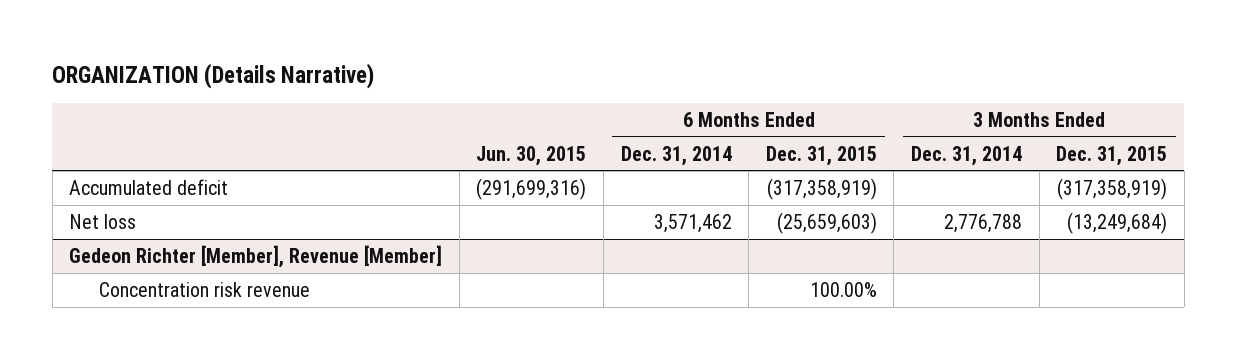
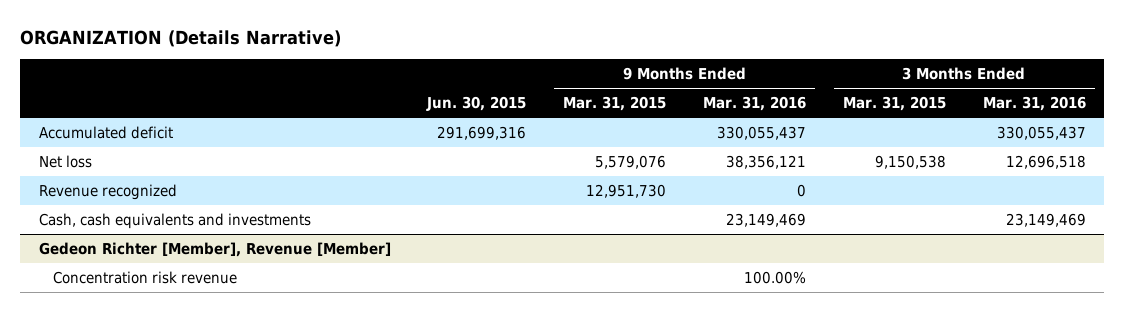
- | Jun. 30, 2015 | 6 Months Ended Dec. 31, 2014 | 6 Months Ended Dec. 31, 2015 | 3 Months Ended Dec. 31, 2014 | 3 Months Ended Dec. 31, 2015
+ | Jun. 30, 2015 | 9 Months Ended Mar. 31, 2015 | 9 Months Ended Mar. 31, 2016 | 3 Months Ended Mar. 31, 2015 | 3 Months Ended Mar. 31, 2016
- Accumulated deficit | (291,699,316) | | (317,358,919) | | (317,358,919)
+ Accumulated deficit | 291,699,316 | | 330,055,437 | | 330,055,437
+ Revenue recognized | | 12,951,730 | 0 | |
+ Cash, cash equivalents and investments | | | 23,149,469 | | 23,149,469

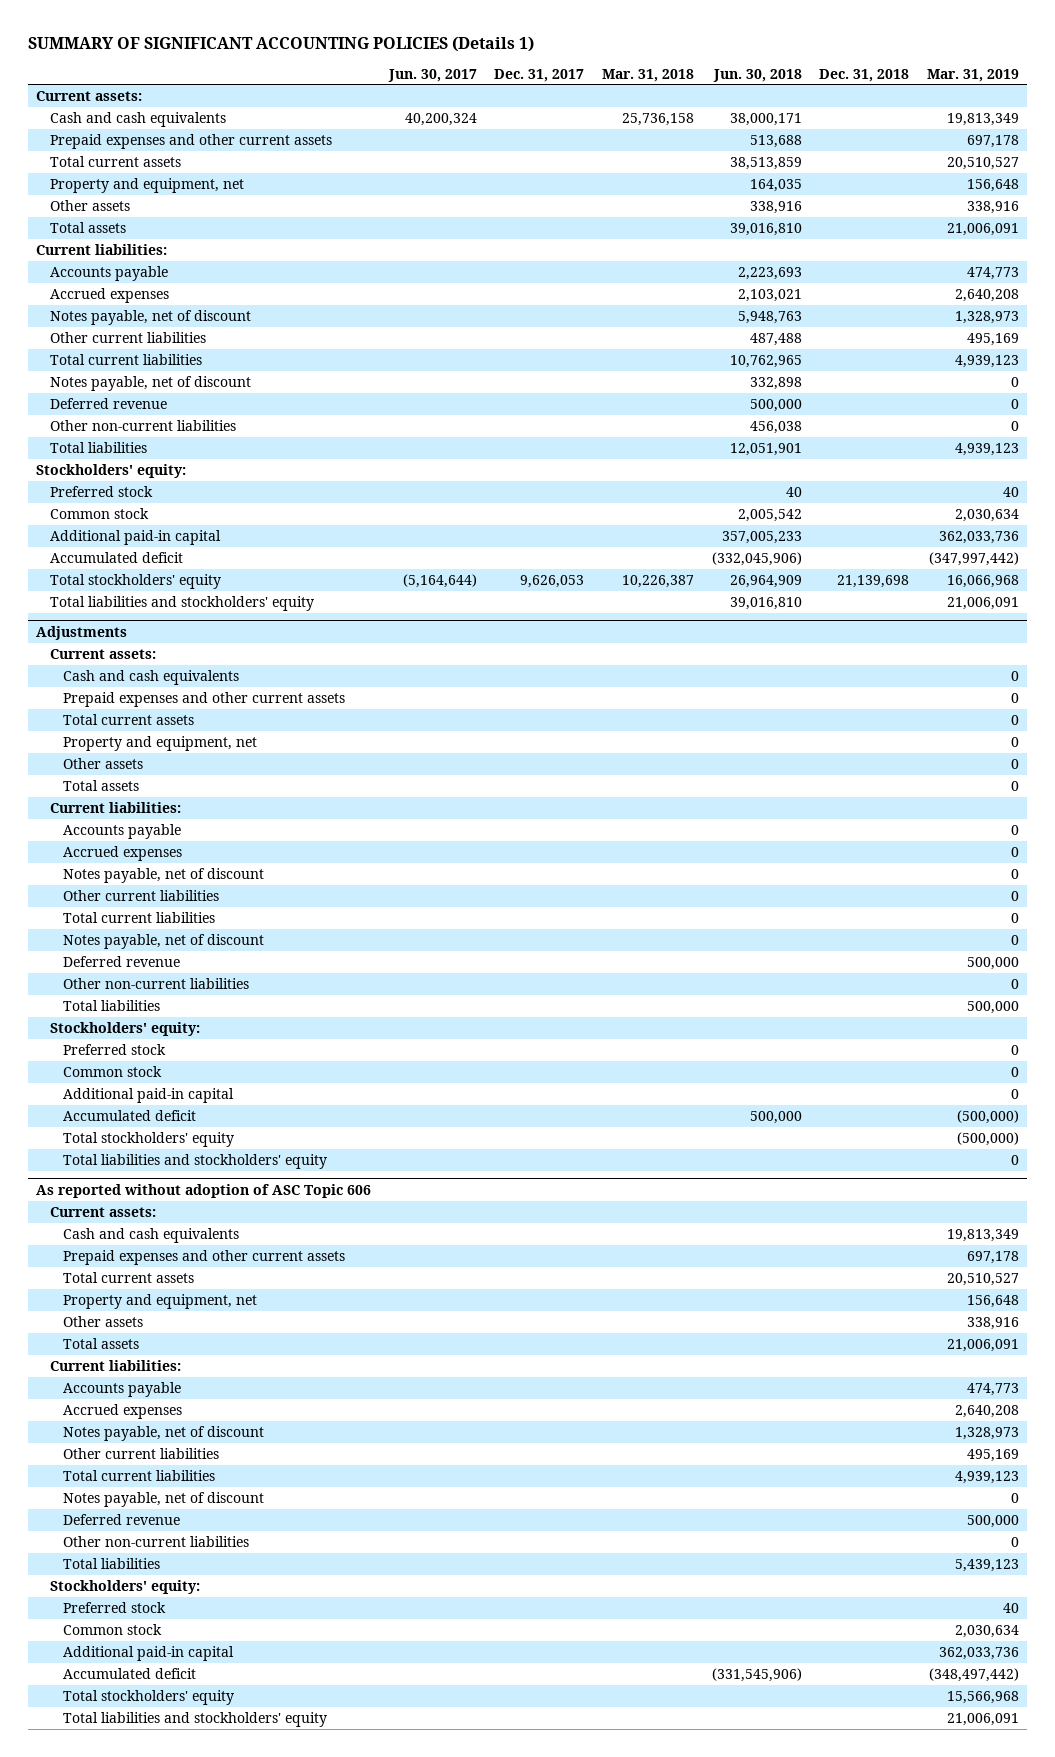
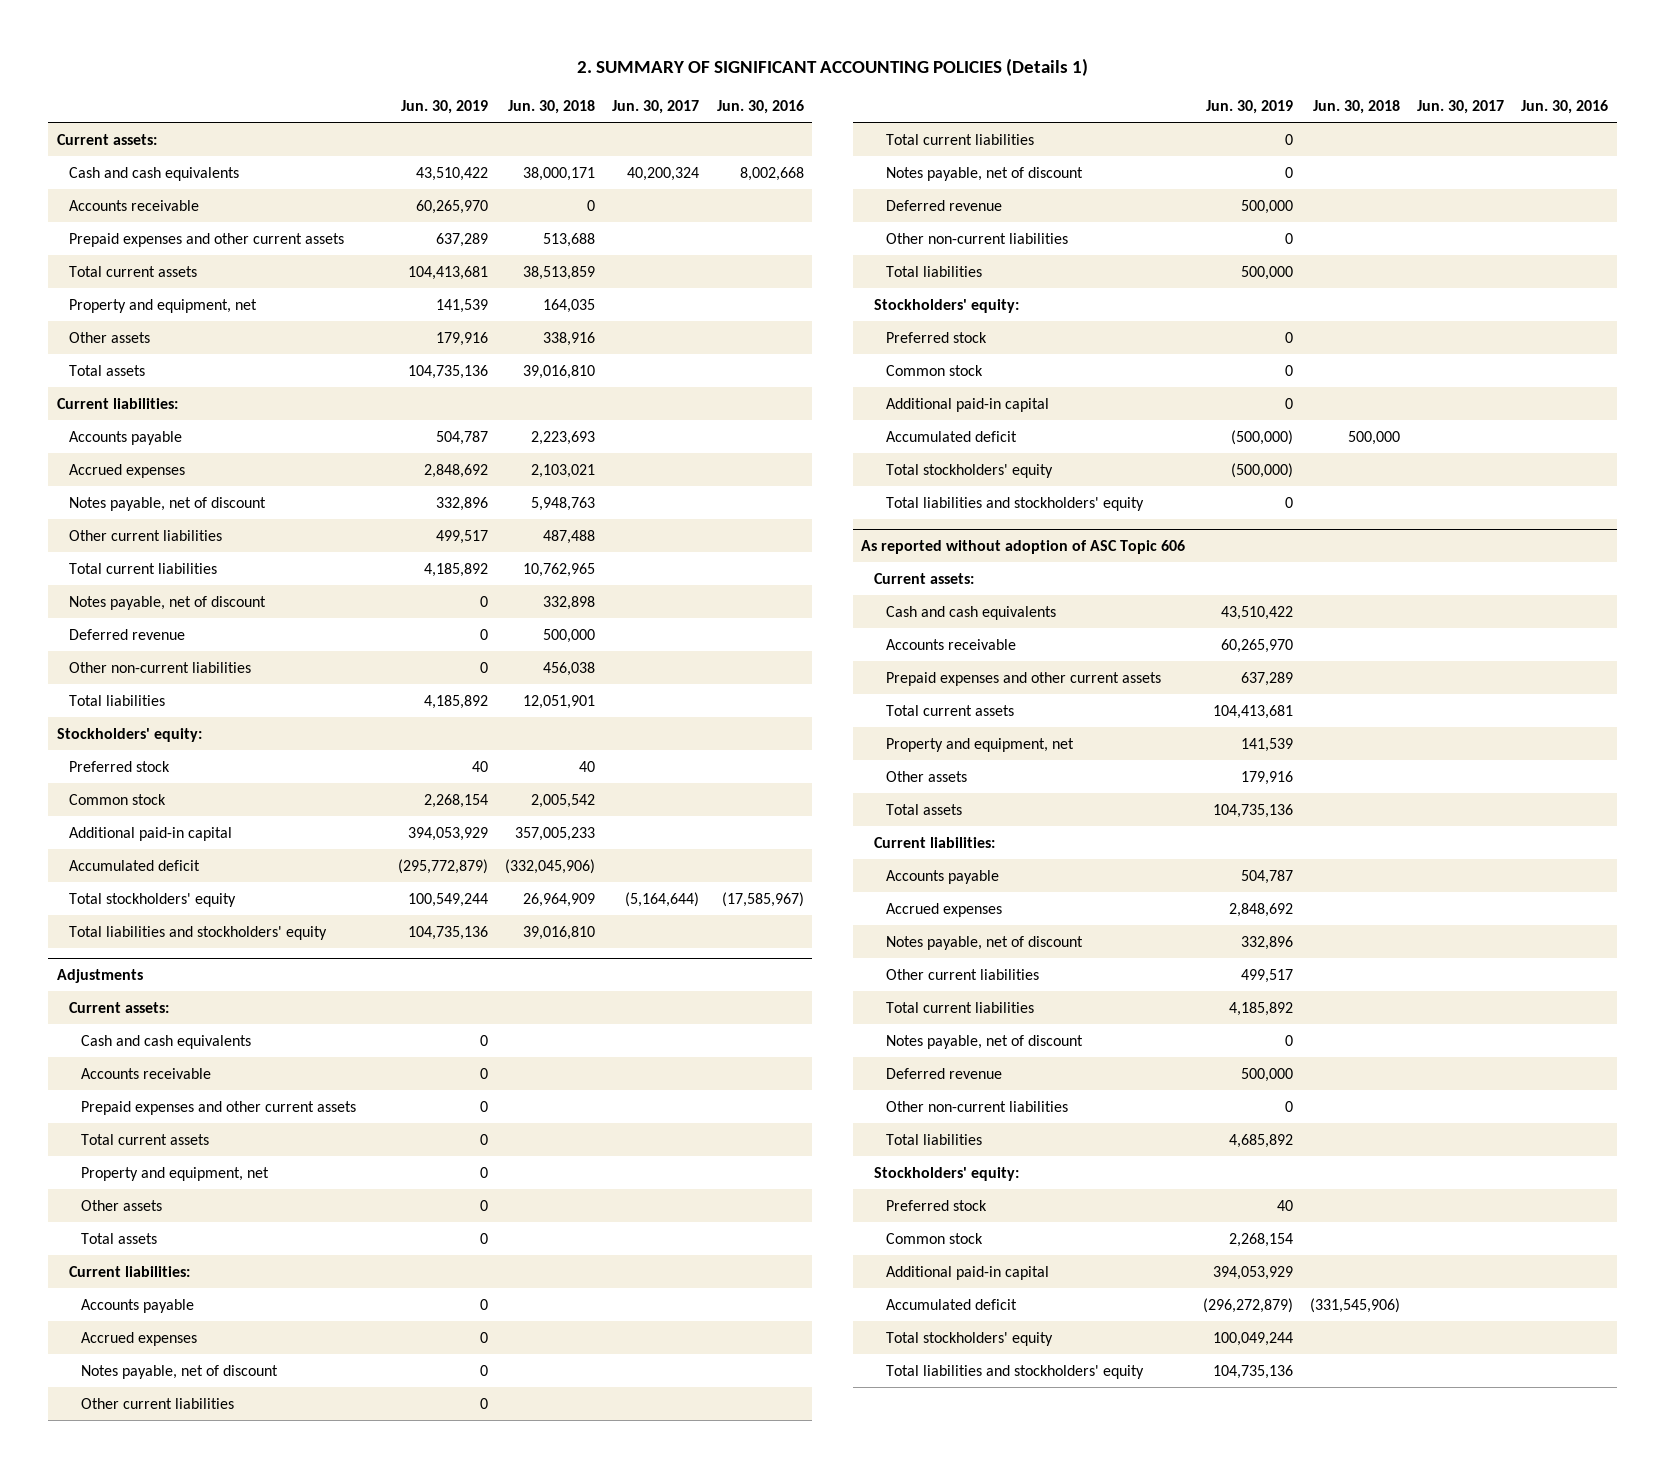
- SUMMARY OF SIGNIFICANT ACCOUNTING POLICIES (Details 1)
+ 2. SUMMARY OF SIGNIFICANT ACCOUNTING POLICIES (Details 1)
- | Jun. 30, 2017 | Dec. 31, 2017 | Mar. 31, 2018 | Jun. 30, 2018 | Dec. 31, 2018 | Mar. 31, 2019
+ | Jun. 30, 2019 | Jun. 30, 2018 | Jun. 30, 2017 | Jun. 30, 2016
+ Accounts receivable | 60,265,970 | 0 | |
@ Adjustments
+ Accounts receivable | 0 | | |
@ As reported without adoption of ASC Topic 606
+ Accounts receivable | 60,265,970 | | |

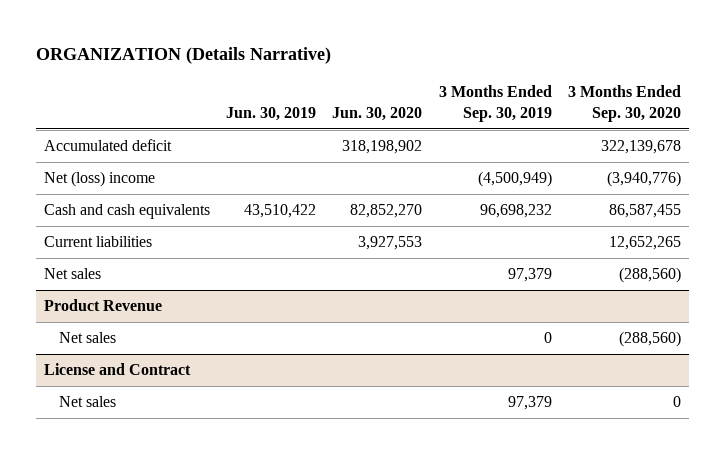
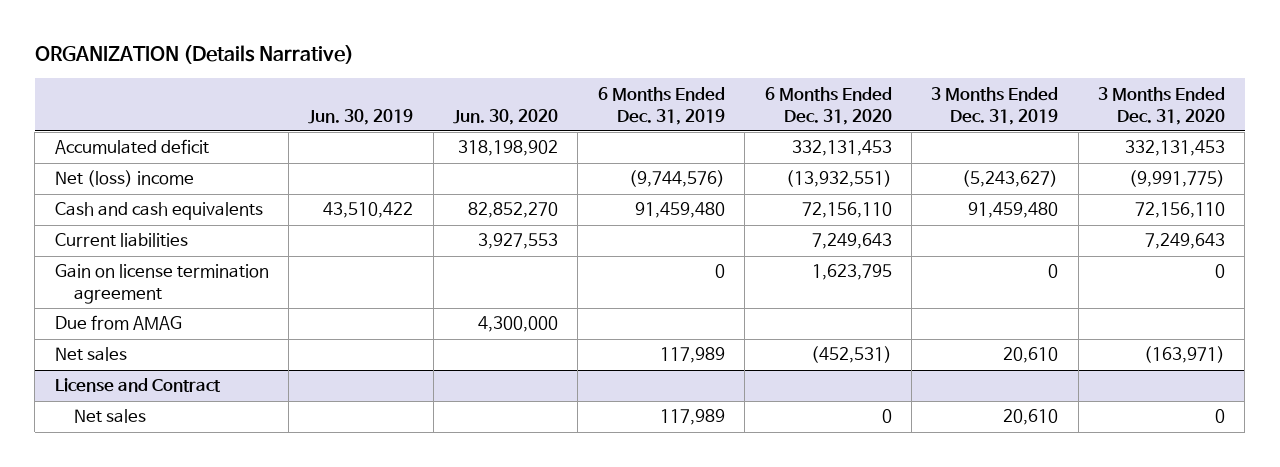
- | Jun. 30, 2019 | Jun. 30, 2020 | 3 Months Ended Sep. 30, 2019 | 3 Months Ended Sep. 30, 2020
+ | Jun. 30, 2019 | Jun. 30, 2020 | 6 Months Ended Dec. 31, 2019 | 6 Months Ended Dec. 31, 2020 | 3 Months Ended Dec. 31, 2019 | 3 Months Ended Dec. 31, 2020
+ Gain on license termination agreement | | | 0 | 1,623,795 | 0 | 0
+ Due from AMAG | | 4,300,000 | | | |
- Product Revenue
- Net sales | | | 0 | (288,560)

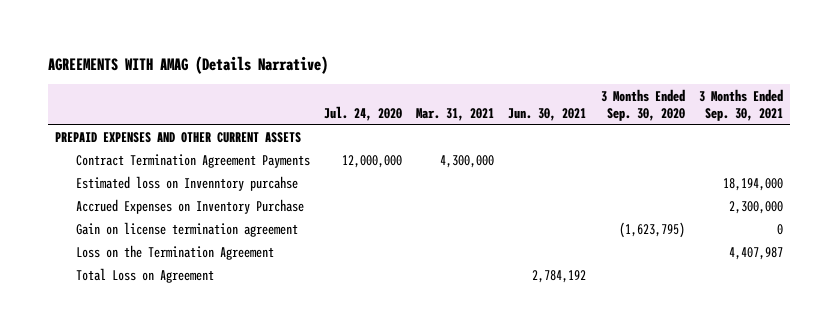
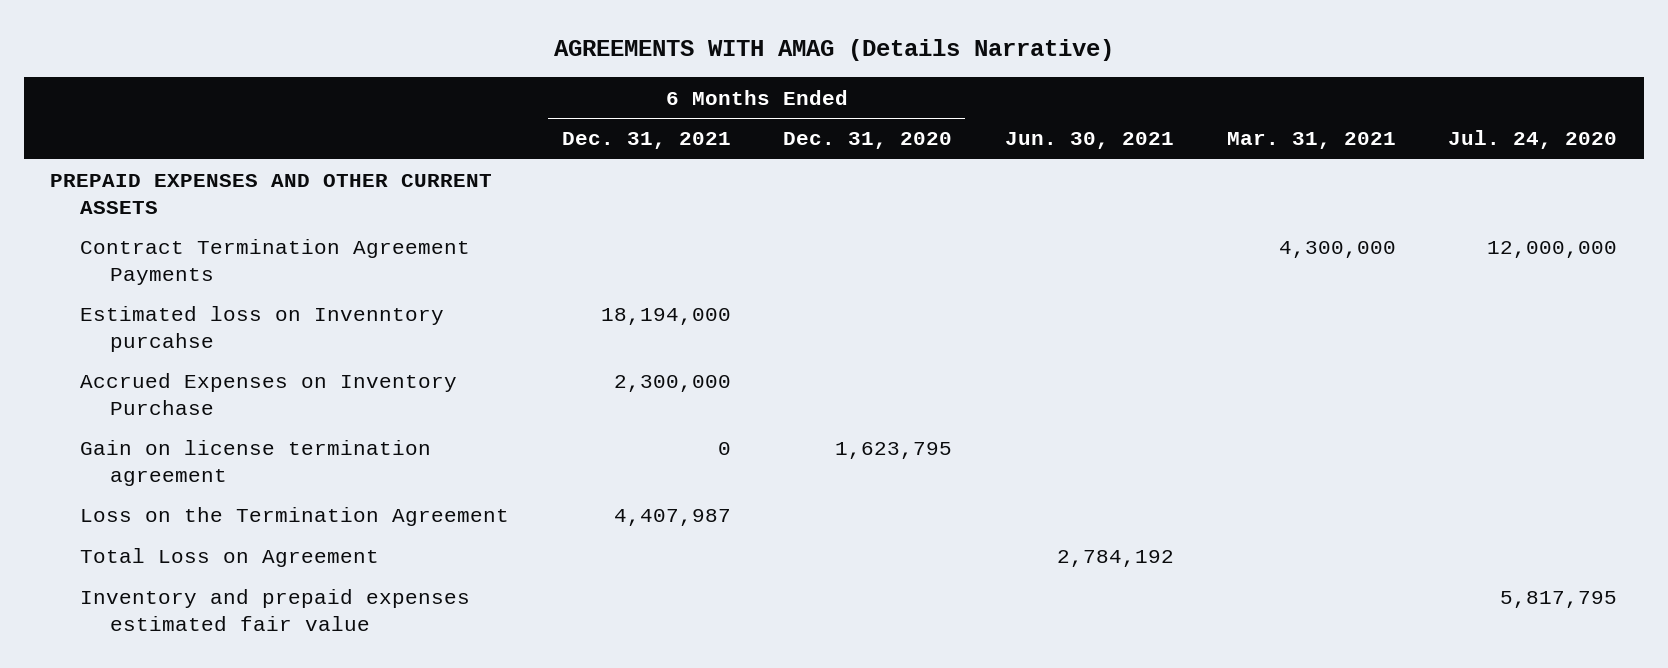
- | Jul. 24, 2020 | Mar. 31, 2021 | Jun. 30, 2021 | 3 Months Ended Sep. 30, 2020 | 3 Months Ended Sep. 30, 2021
+ | 6 Months Ended Dec. 31, 2021 | 6 Months Ended Dec. 31, 2020 | Jun. 30, 2021 | Mar. 31, 2021 | Jul. 24, 2020
+ Inventory and prepaid expenses estimated fair value | | | | | 5,817,795

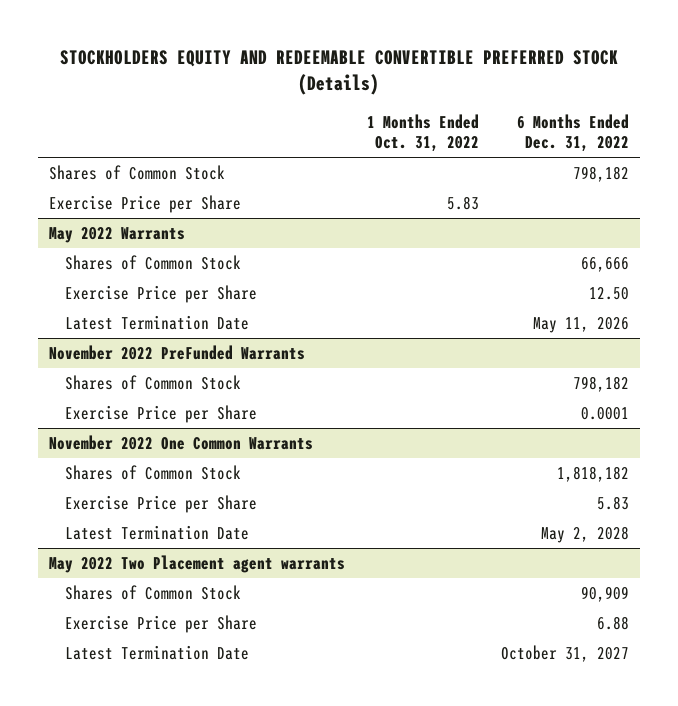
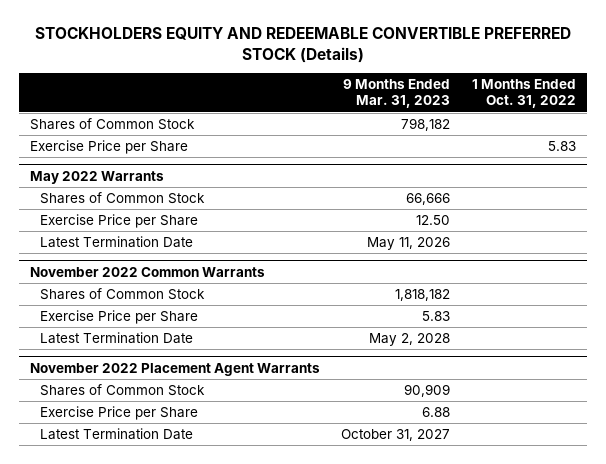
- | 1 Months Ended Oct. 31, 2022 | 6 Months Ended Dec. 31, 2022
+ | 9 Months Ended Mar. 31, 2023 | 1 Months Ended Oct. 31, 2022
- November 2022 PreFunded Warrants
- Shares of Common Stock | | 798,182
- Exercise Price per Share | | 0.0001
- November 2022 One Common Warrants
+ November 2022 Common Warrants
- May 2022 Two Placement agent warrants
- Shares of Common Stock | | 90,909
- Exercise Price per Share | | 6.88
- Latest Termination Date | | October 31, 2027
+ November 2022 Placement Agent Warrants
+ Shares of Common Stock | 90,909 |
+ Exercise Price per Share | 6.88 |
+ Latest Termination Date | October 31, 2027 |

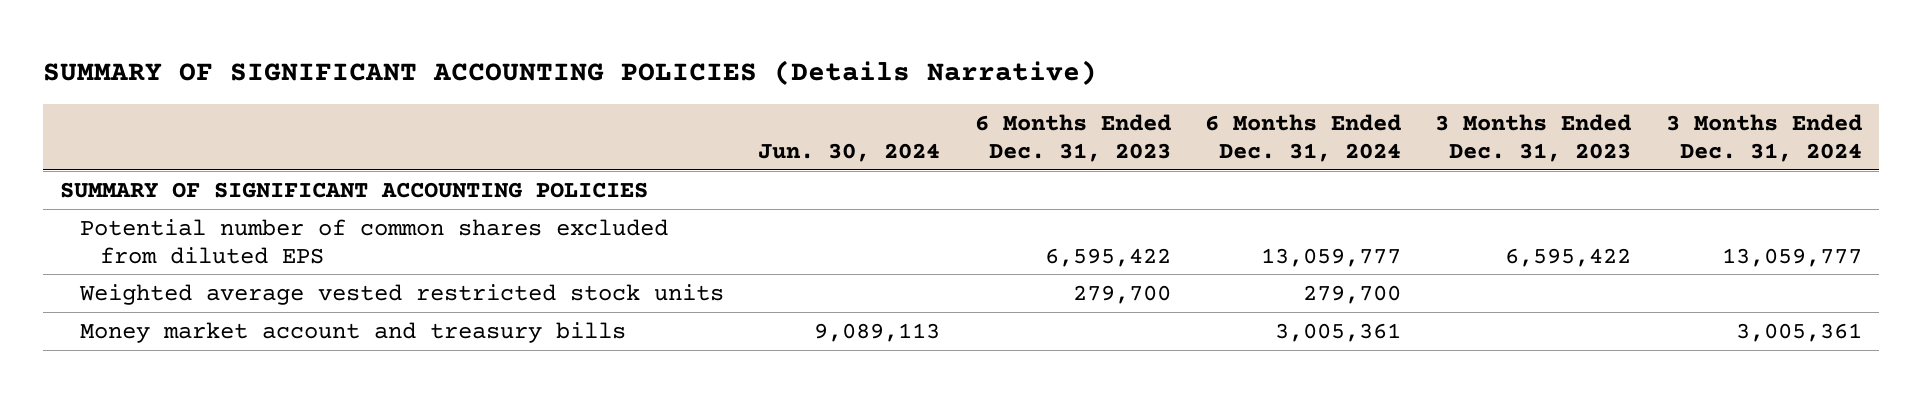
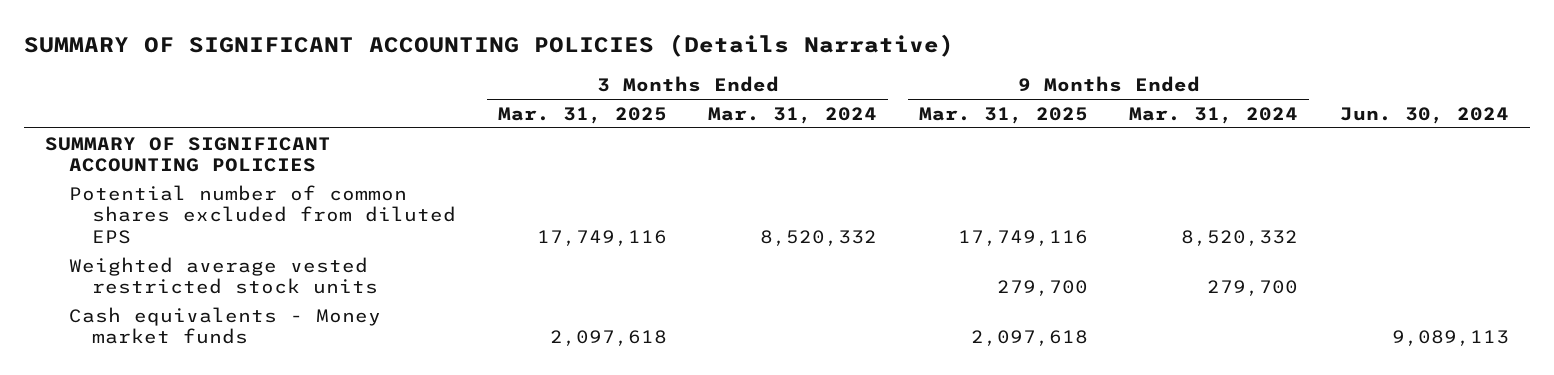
- | Jun. 30, 2024 | 6 Months Ended Dec. 31, 2023 | 6 Months Ended Dec. 31, 2024 | 3 Months Ended Dec. 31, 2023 | 3 Months Ended Dec. 31, 2024
+ | 3 Months Ended Mar. 31, 2025 | 3 Months Ended Mar. 31, 2024 | 9 Months Ended Mar. 31, 2025 | 9 Months Ended Mar. 31, 2024 | Jun. 30, 2024
- Money market account and treasury bills | 9,089,113 | | 3,005,361 | | 3,005,361
+ Cash equivalents - Money market funds | 2,097,618 | | 2,097,618 | | 9,089,113

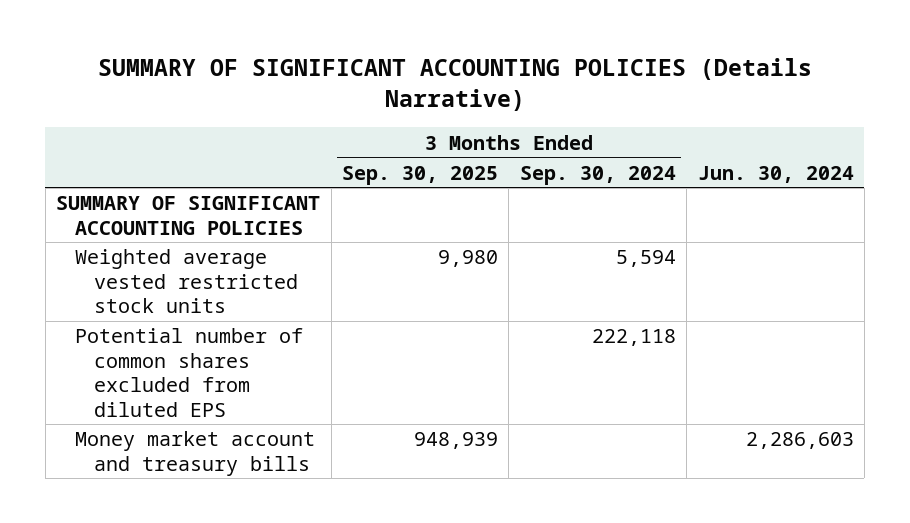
- | 3 Months Ended Mar. 31, 2025 | 3 Months Ended Mar. 31, 2024 | 9 Months Ended Mar. 31, 2025 | 9 Months Ended Mar. 31, 2024 | Jun. 30, 2024
+ | 3 Months Ended Sep. 30, 2025 | 3 Months Ended Sep. 30, 2024 | Jun. 30, 2024
- Cash equivalents - Money market funds | 2,097,618 | | 2,097,618 | | 9,089,113
moved down: Potential number of common shares excluded from diluted EPS | | 222,118 |
+ Money market account and treasury bills | 948,939 | | 2,286,603

